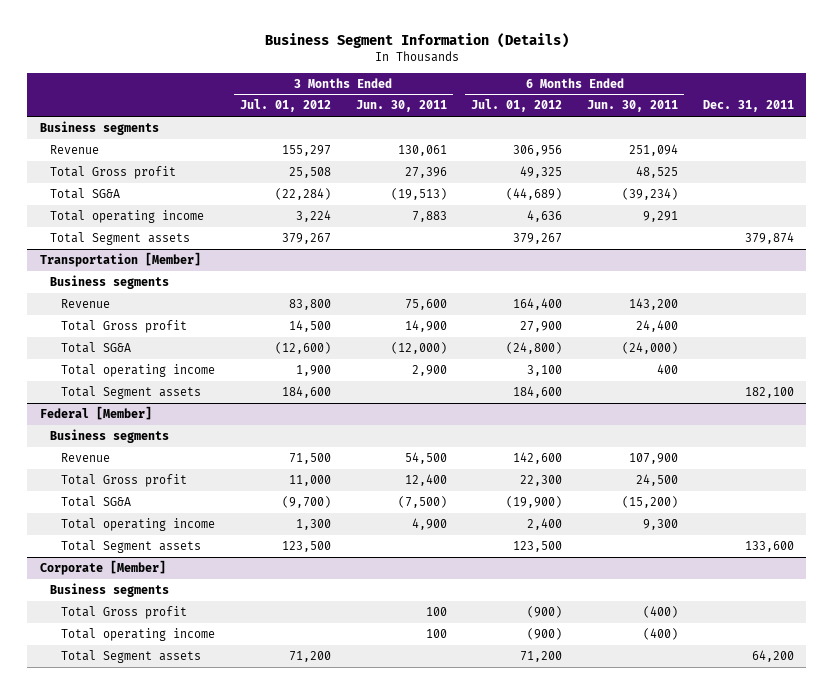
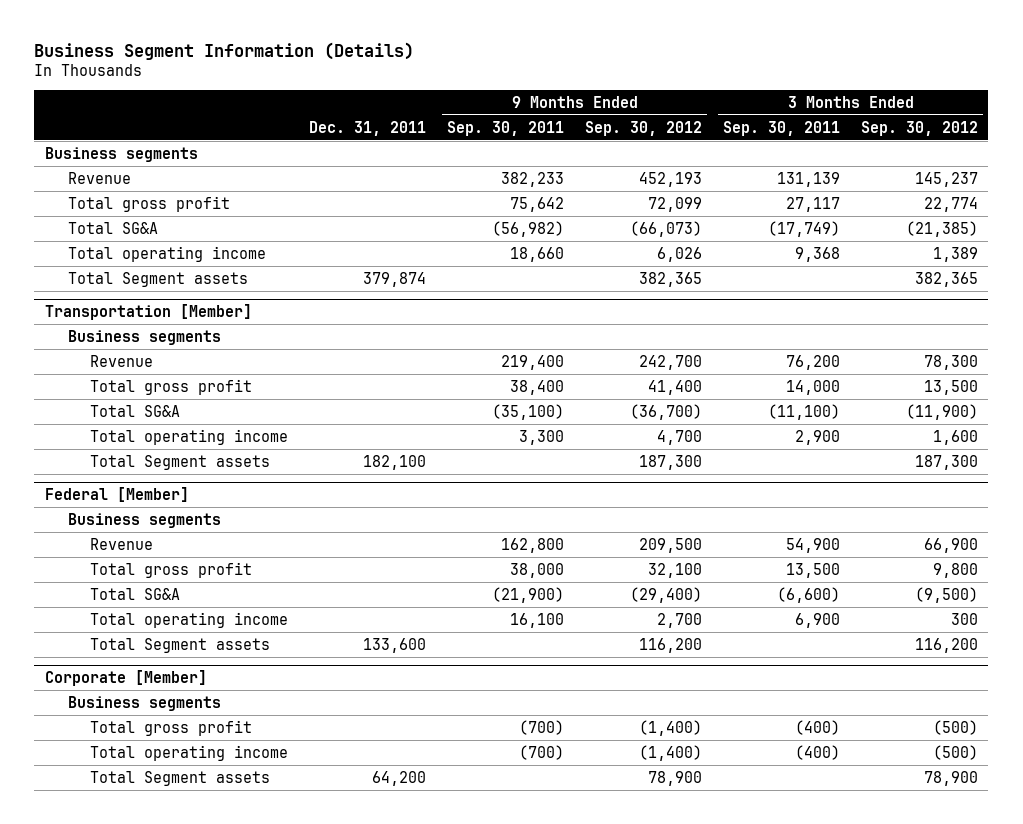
- | 3 Months Ended Jul. 01, 2012 | 3 Months Ended Jun. 30, 2011 | 6 Months Ended Jul. 01, 2012 | 6 Months Ended Jun. 30, 2011 | Dec. 31, 2011
+ | Dec. 31, 2011 | 9 Months Ended Sep. 30, 2011 | 9 Months Ended Sep. 30, 2012 | 3 Months Ended Sep. 30, 2011 | 3 Months Ended Sep. 30, 2012
- Total Gross profit | 25,508 | 27,396 | 49,325 | 48,525 |
+ Total gross profit | | 75,642 | 72,099 | 27,117 | 22,774
@ Transportation [Member]
- Total Gross profit | 14,500 | 14,900 | 27,900 | 24,400 |
+ Total gross profit | | 38,400 | 41,400 | 14,000 | 13,500
@ Federal [Member]
- Total Gross profit | 11,000 | 12,400 | 22,300 | 24,500 |
+ Total gross profit | | 38,000 | 32,100 | 13,500 | 9,800
@ Corporate [Member]
- Total Gross profit | | 100 | (900) | (400) |
+ Total gross profit | | (700) | (1,400) | (400) | (500)

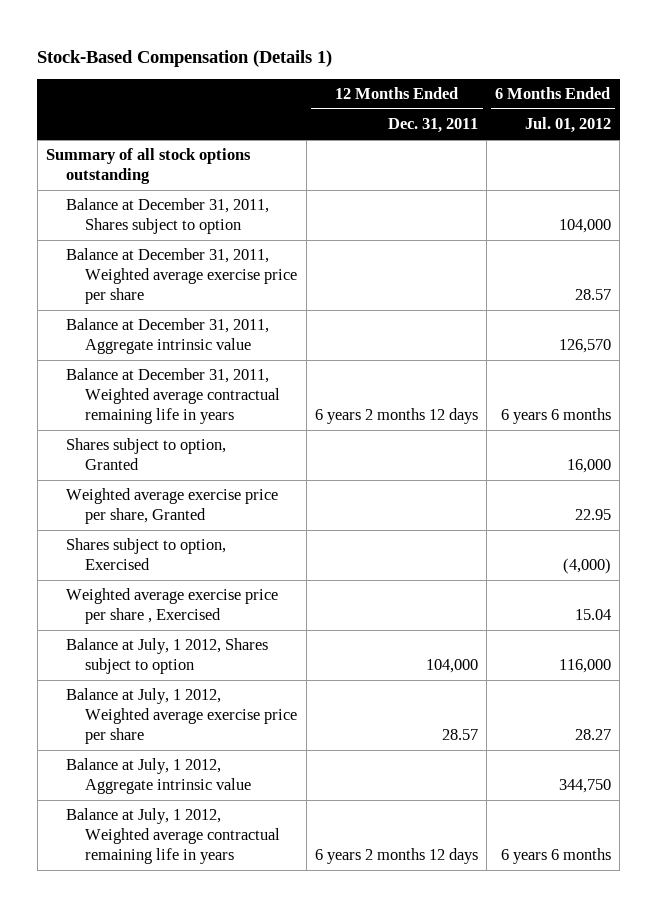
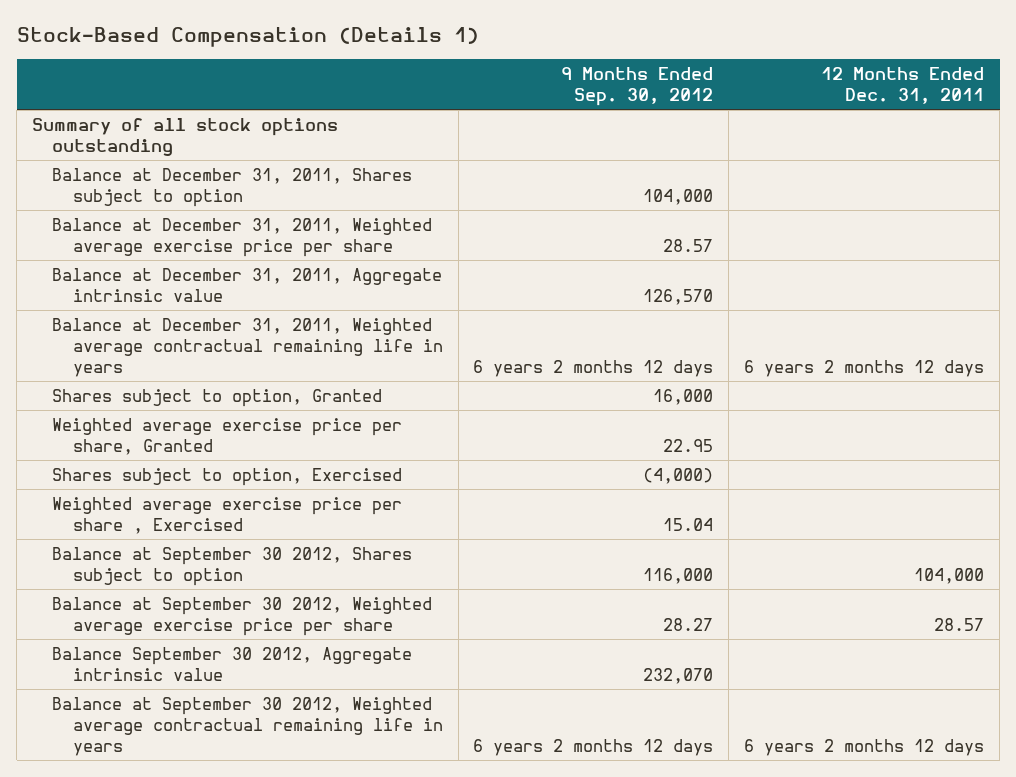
- | 12 Months Ended Dec. 31, 2011 | 6 Months Ended Jul. 01, 2012
+ | 9 Months Ended Sep. 30, 2012 | 12 Months Ended Dec. 31, 2011
- Balance at July, 1 2012, Shares subject to option | 104,000 | 116,000
- Balance at July, 1 2012, Weighted average exercise price per share | 28.57 | 28.27
- Balance at July, 1 2012, Aggregate intrinsic value | | 344,750
- Balance at July, 1 2012, Weighted average contractual remaining life in years | 6 years 2 months 12 days | 6 years 6 months
+ Balance at September 30 2012, Shares subject to option | 116,000 | 104,000
+ Balance at September 30 2012, Weighted average exercise price per share | 28.27 | 28.57
+ Balance September 30 2012, Aggregate intrinsic value | 232,070 |
+ Balance at September 30 2012, Weighted average contractual remaining life in years | 6 years 2 months 12 days | 6 years 2 months 12 days

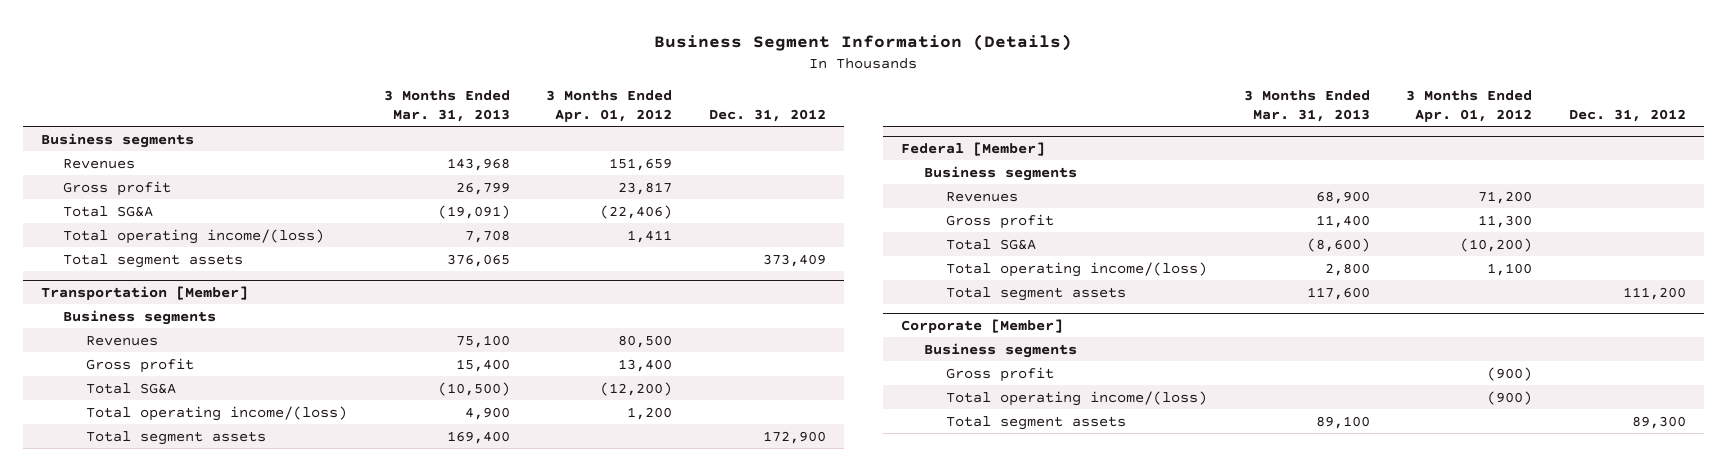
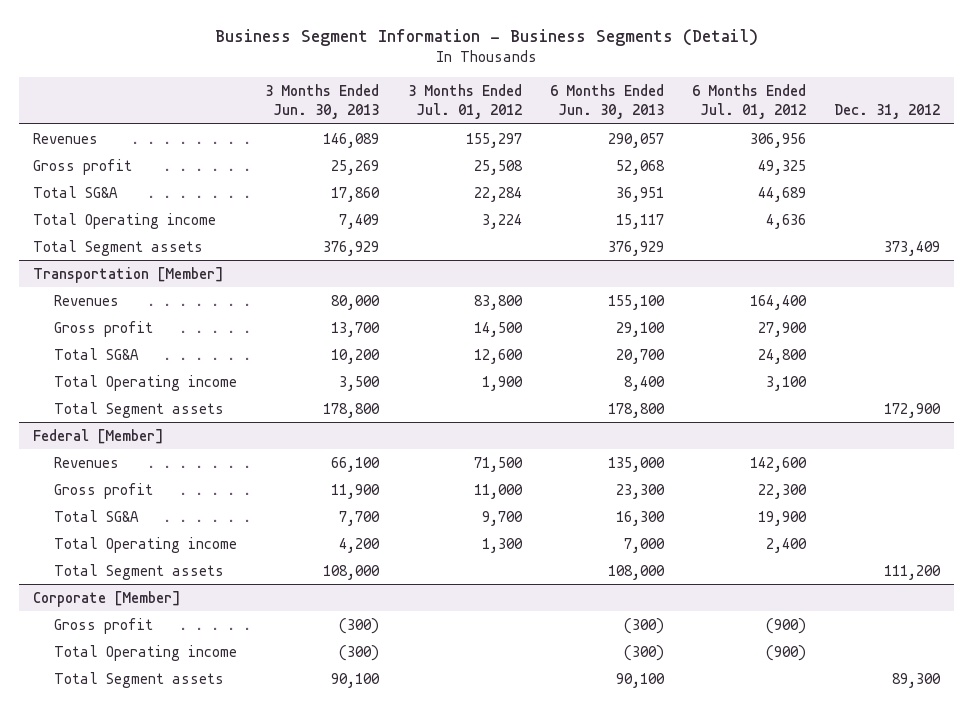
- Business Segment Information (Details)
+ Business Segment Information - Business Segments (Detail)
- | 3 Months Ended Mar. 31, 2013 | 3 Months Ended Apr. 01, 2012 | Dec. 31, 2012
+ | 3 Months Ended Jun. 30, 2013 | 3 Months Ended Jul. 01, 2012 | 6 Months Ended Jun. 30, 2013 | 6 Months Ended Jul. 01, 2012 | Dec. 31, 2012
- Business segments
- Total operating income/(loss) | 7,708 | 1,411 |
- Total segment assets | 376,065 | | 373,409
+ Total Operating income | 7,409 | 3,224 | 15,117 | 4,636 |
+ Total Segment assets | 376,929 | | 376,929 | | 373,409
@ Transportation [Member]
- Business segments
- Total operating income/(loss) | 4,900 | 1,200 |
- Total segment assets | 169,400 | | 172,900
+ Total Operating income | 3,500 | 1,900 | 8,400 | 3,100 |
+ Total Segment assets | 178,800 | | 178,800 | | 172,900
@ Federal [Member]
- Business segments
- Total operating income/(loss) | 2,800 | 1,100 |
- Total segment assets | 117,600 | | 111,200
+ Total Operating income | 4,200 | 1,300 | 7,000 | 2,400 |
+ Total Segment assets | 108,000 | | 108,000 | | 111,200
@ Corporate [Member]
- Business segments
- Total operating income/(loss) | | (900) |
- Total segment assets | 89,100 | | 89,300
+ Total Operating income | (300) | | (300) | (900) |
+ Total Segment assets | 90,100 | | 90,100 | | 89,300

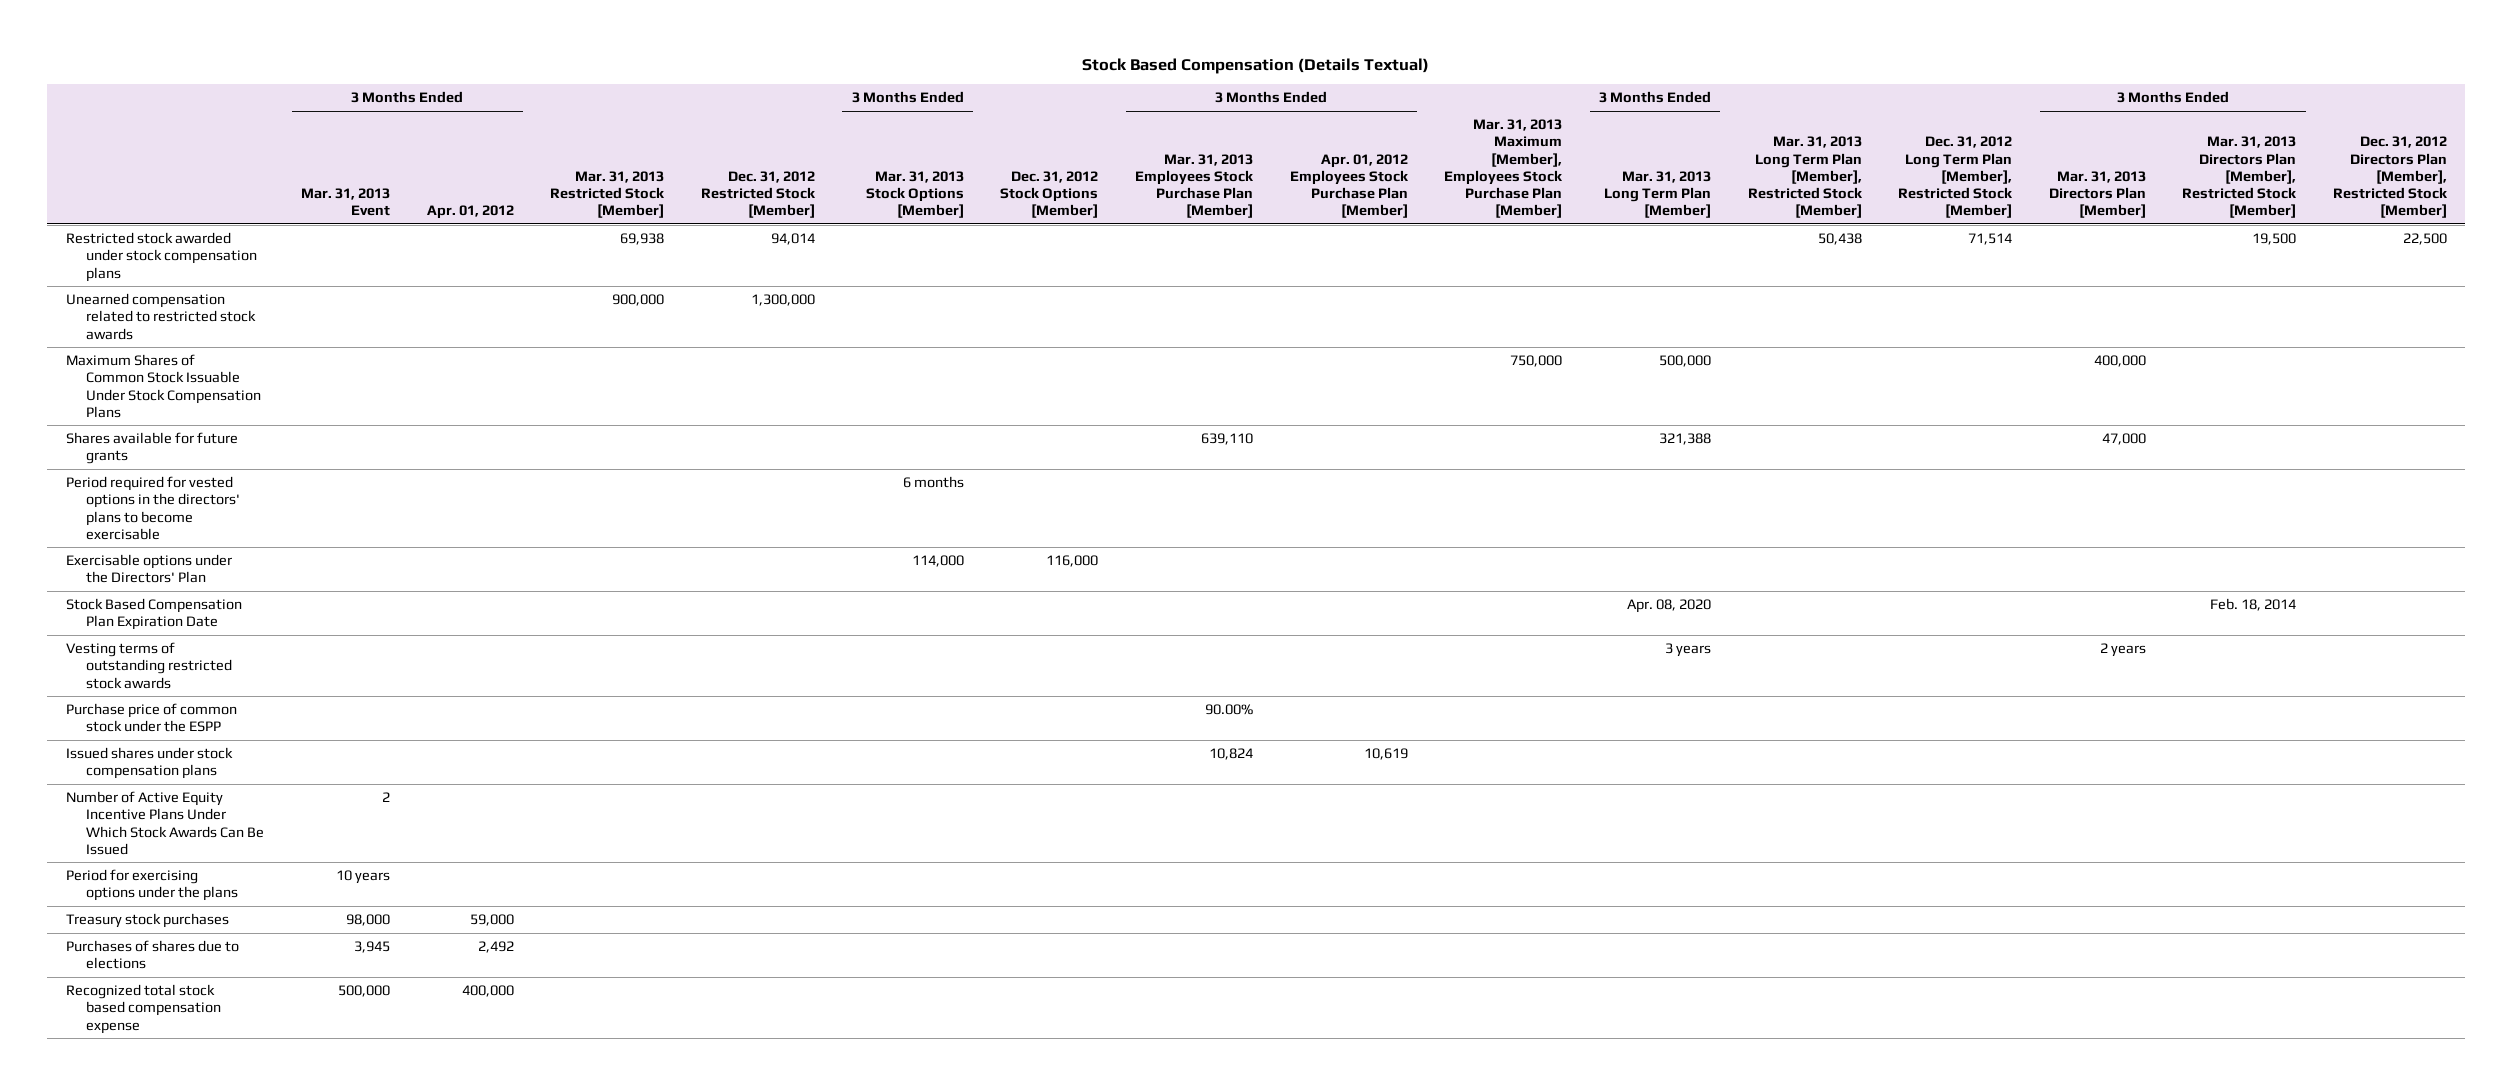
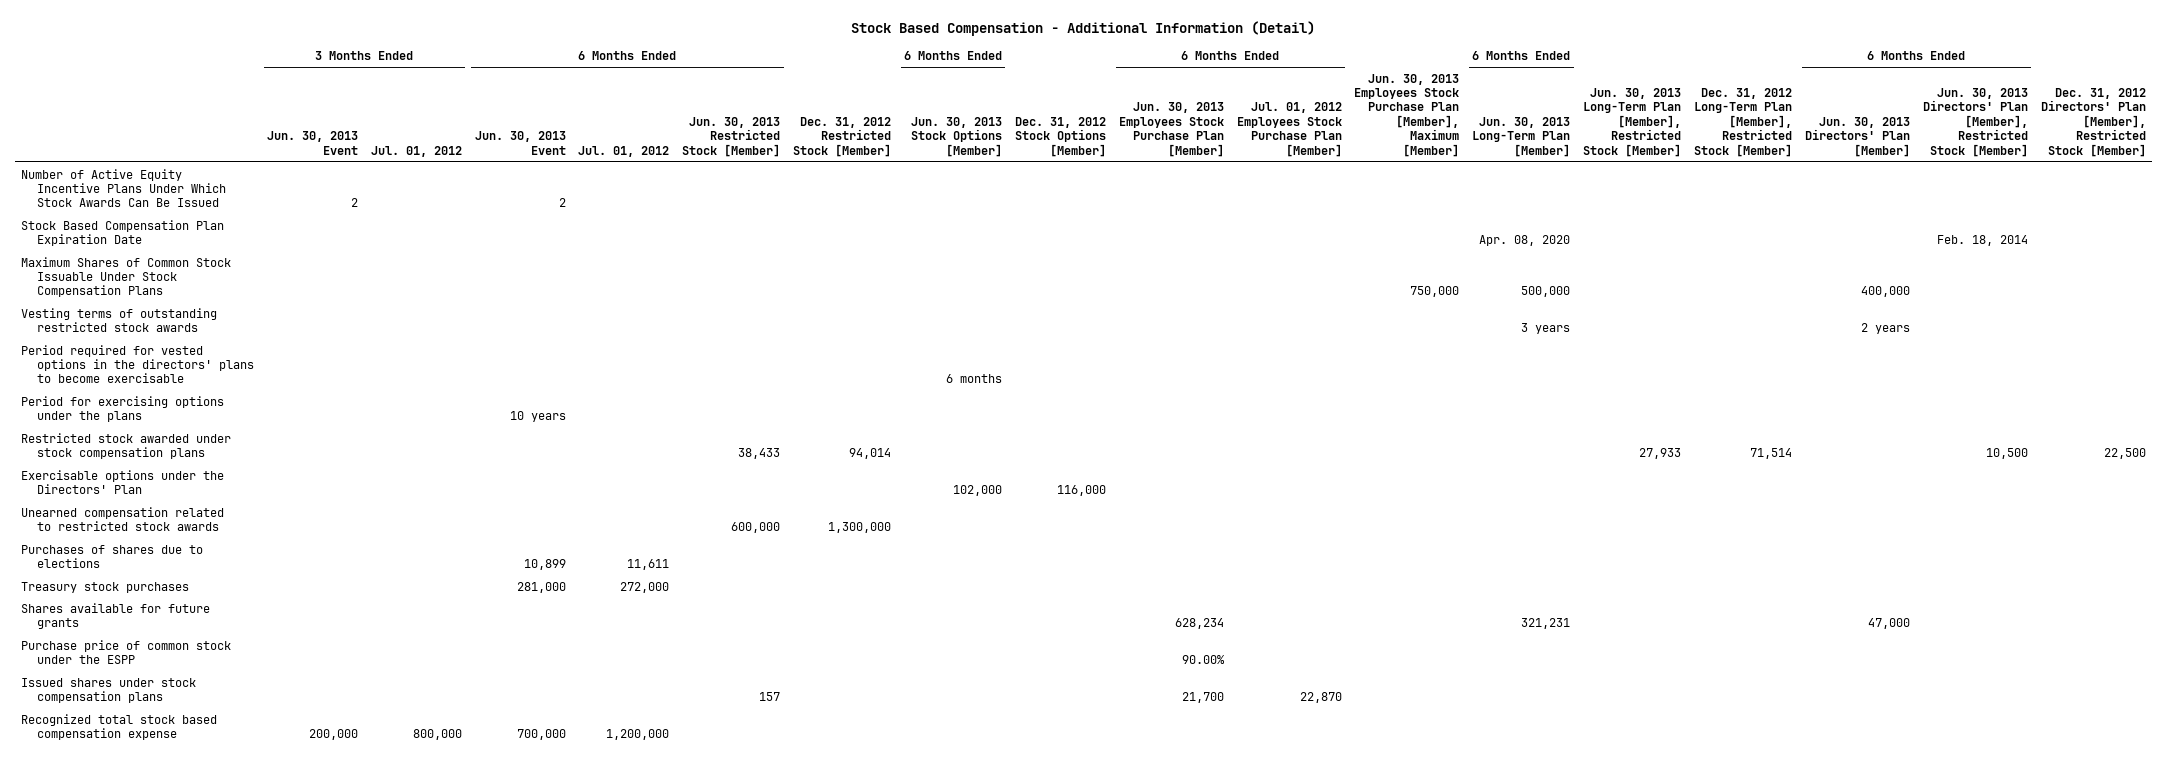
- Stock Based Compensation (Details Textual)
+ Stock Based Compensation - Additional Information (Detail)
- | 3 Months Ended Mar. 31, 2013 Event | 3 Months Ended Apr. 01, 2012 | Mar. 31, 2013 Restricted Stock [Member] | Dec. 31, 2012 Restricted Stock [Member] | 3 Months Ended Mar. 31, 2013 Stock Options [Member] | Dec. 31, 2012 Stock Options [Member] | 3 Months Ended Mar. 31, 2013 Employees Stock Purchase Plan [Member] | 3 Months Ended Apr. 01, 2012 Employees Stock Purchase Plan [Member] | Mar. 31, 2013 Maximum [Member], Employees Stock Purchase Plan [Member] | 3 Months Ended Mar. 31, 2013 Long Term Plan [Member] | Mar. 31, 2013 Long Term Plan [Member], Restricted Stock [Member] | Dec. 31, 2012 Long Term Plan [Member], Restricted Stock [Member] | 3 Months Ended Mar. 31, 2013 Directors Plan [Member] | 3 Months Ended Mar. 31, 2013 Directors Plan [Member], Restricted Stock [Member] | Dec. 31, 2012 Directors Plan [Member], Restricted Stock [Member]
+ | 3 Months Ended Jun. 30, 2013 Event | 3 Months Ended Jul. 01, 2012 | 6 Months Ended Jun. 30, 2013 Event | 6 Months Ended Jul. 01, 2012 | 6 Months Ended Jun. 30, 2013 Restricted Stock [Member] | Dec. 31, 2012 Restricted Stock [Member] | 6 Months Ended Jun. 30, 2013 Stock Options [Member] | Dec. 31, 2012 Stock Options [Member] | 6 Months Ended Jun. 30, 2013 Employees Stock Purchase Plan [Member] | 6 Months Ended Jul. 01, 2012 Employees Stock Purchase Plan [Member] | Jun. 30, 2013 Employees Stock Purchase Plan [Member], Maximum [Member] | 6 Months Ended Jun. 30, 2013 Long-Term Plan [Member] | Jun. 30, 2013 Long-Term Plan [Member], Restricted Stock [Member] | Dec. 31, 2012 Long-Term Plan [Member], Restricted Stock [Member] | 6 Months Ended Jun. 30, 2013 Directors' Plan [Member] | 6 Months Ended Jun. 30, 2013 Directors' Plan [Member], Restricted Stock [Member] | Dec. 31, 2012 Directors' Plan [Member], Restricted Stock [Member]
moved up: Number of Active Equity Incentive Plans Under Which Stock Awards Can Be Issued | 2 | | 2 | | | | | | | | | | | | | |
moved up: Stock Based Compensation Plan Expiration Date | | | | | | | | | | | | Apr. 08, 2020 | | | | Feb. 18, 2014 |
moved up: Vesting terms of outstanding restricted stock awards | | | | | | | | | | | | 3 years | | | 2 years | |
moved up: Period for exercising options under the plans | | | 10 years | | | | | | | | | | | | | |
moved down: Restricted stock awarded under stock compensation plans | | | | | 38,433 | 94,014 | | | | | | | 27,933 | 71,514 | | 10,500 | 22,500
moved down: Unearned compensation related to restricted stock awards | | | | | 600,000 | 1,300,000 | | | | | | | | | | |
moved up: Purchases of shares due to elections | | | 10,899 | 11,611 | | | | | | | | | | | | |
moved up: Treasury stock purchases | | | 281,000 | 272,000 | | | | | | | | | | | | |
moved down: Shares available for future grants | | | | | | | | | 628,234 | | | 321,231 | | | 47,000 | |

